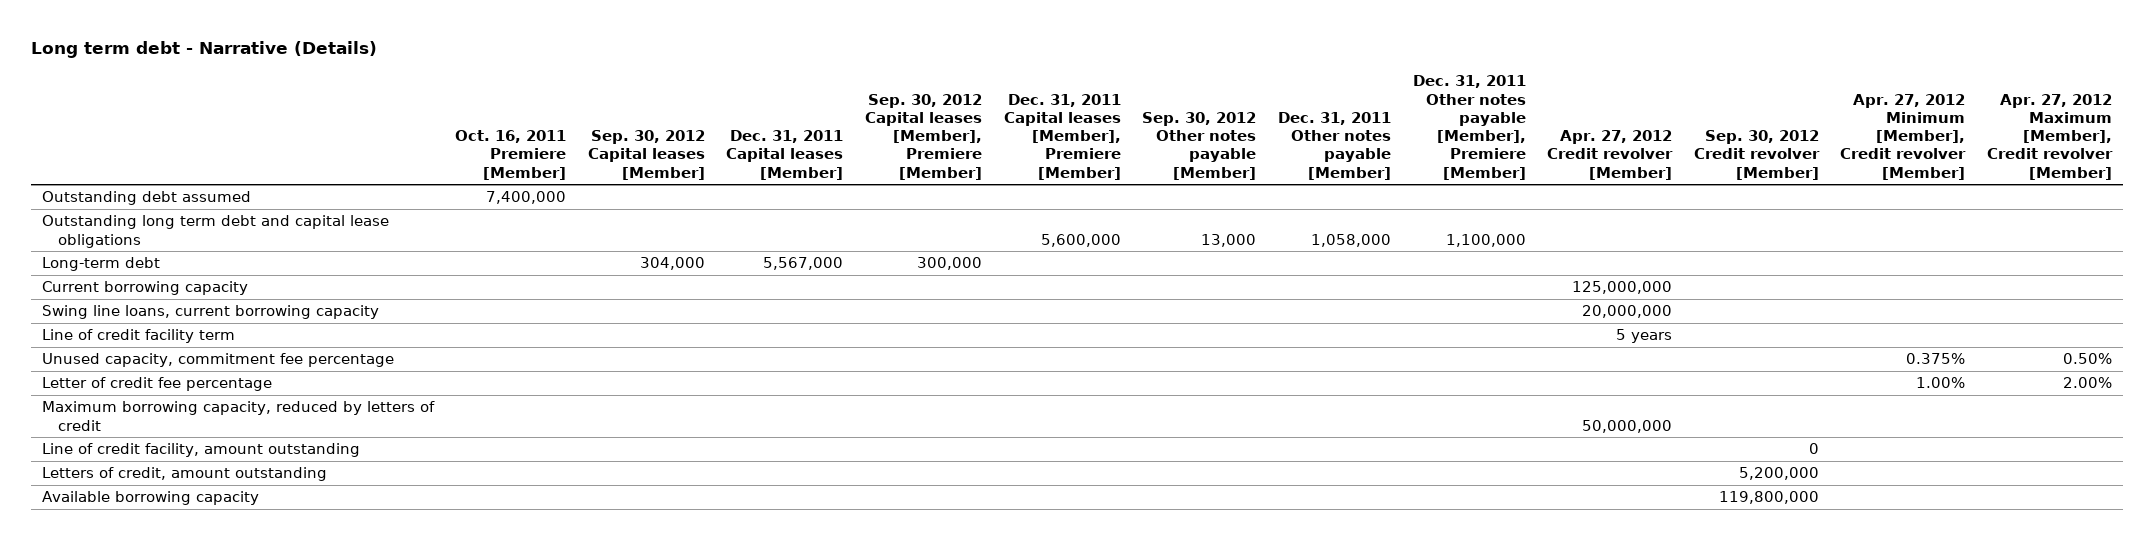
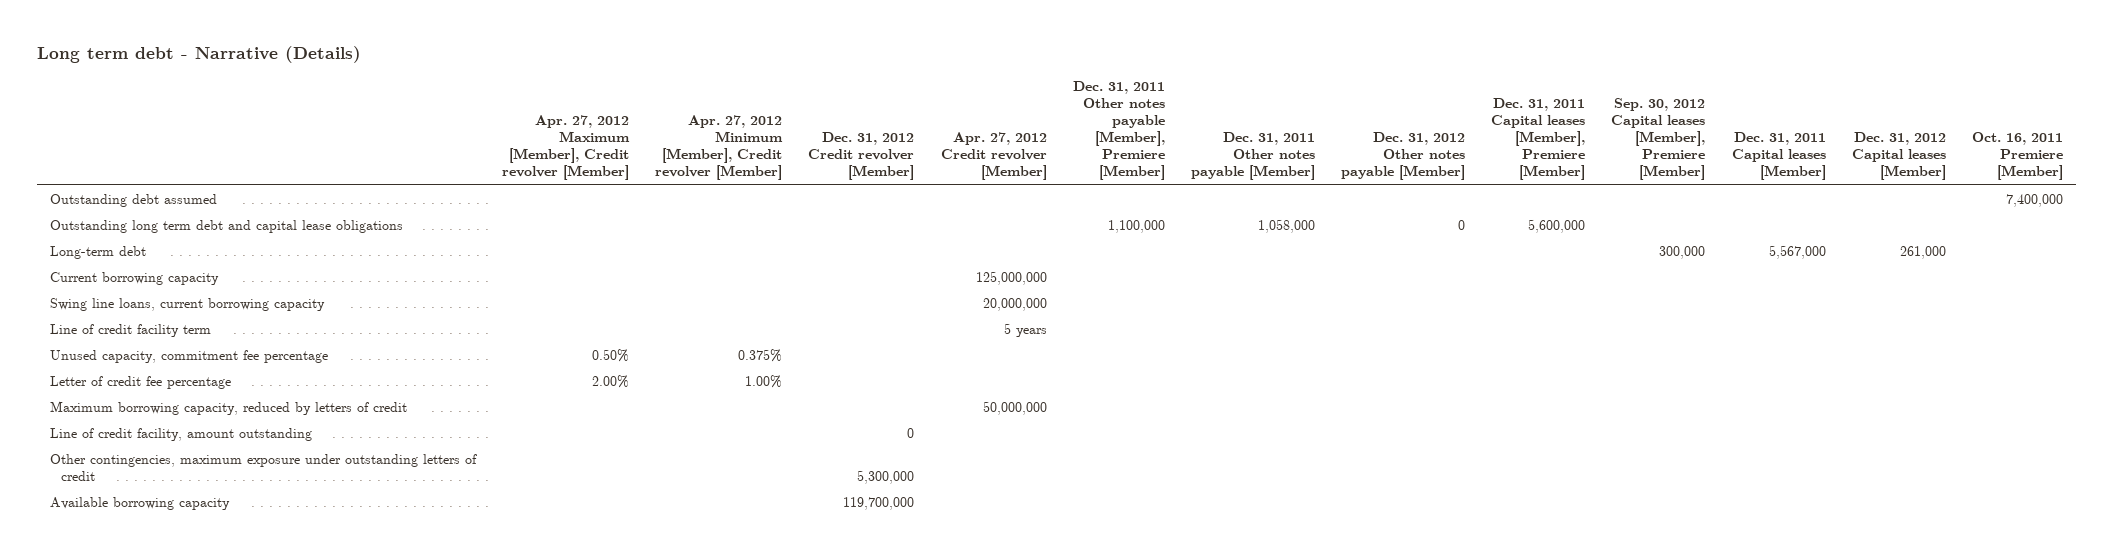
- | Oct. 16, 2011 Premiere [Member] | Sep. 30, 2012 Capital leases [Member] | Dec. 31, 2011 Capital leases [Member] | Sep. 30, 2012 Capital leases [Member], Premiere [Member] | Dec. 31, 2011 Capital leases [Member], Premiere [Member] | Sep. 30, 2012 Other notes payable [Member] | Dec. 31, 2011 Other notes payable [Member] | Dec. 31, 2011 Other notes payable [Member], Premiere [Member] | Apr. 27, 2012 Credit revolver [Member] | Sep. 30, 2012 Credit revolver [Member] | Apr. 27, 2012 Minimum [Member], Credit revolver [Member] | Apr. 27, 2012 Maximum [Member], Credit revolver [Member]
+ | Apr. 27, 2012 Maximum [Member], Credit revolver [Member] | Apr. 27, 2012 Minimum [Member], Credit revolver [Member] | Dec. 31, 2012 Credit revolver [Member] | Apr. 27, 2012 Credit revolver [Member] | Dec. 31, 2011 Other notes payable [Member], Premiere [Member] | Dec. 31, 2011 Other notes payable [Member] | Dec. 31, 2012 Other notes payable [Member] | Dec. 31, 2011 Capital leases [Member], Premiere [Member] | Sep. 30, 2012 Capital leases [Member], Premiere [Member] | Dec. 31, 2011 Capital leases [Member] | Dec. 31, 2012 Capital leases [Member] | Oct. 16, 2011 Premiere [Member]
- Letters of credit, amount outstanding | | | | | | | | | | 5,200,000 | |
+ Other contingencies, maximum exposure under outstanding letters of credit | | | 5,300,000 | | | | | | | | |

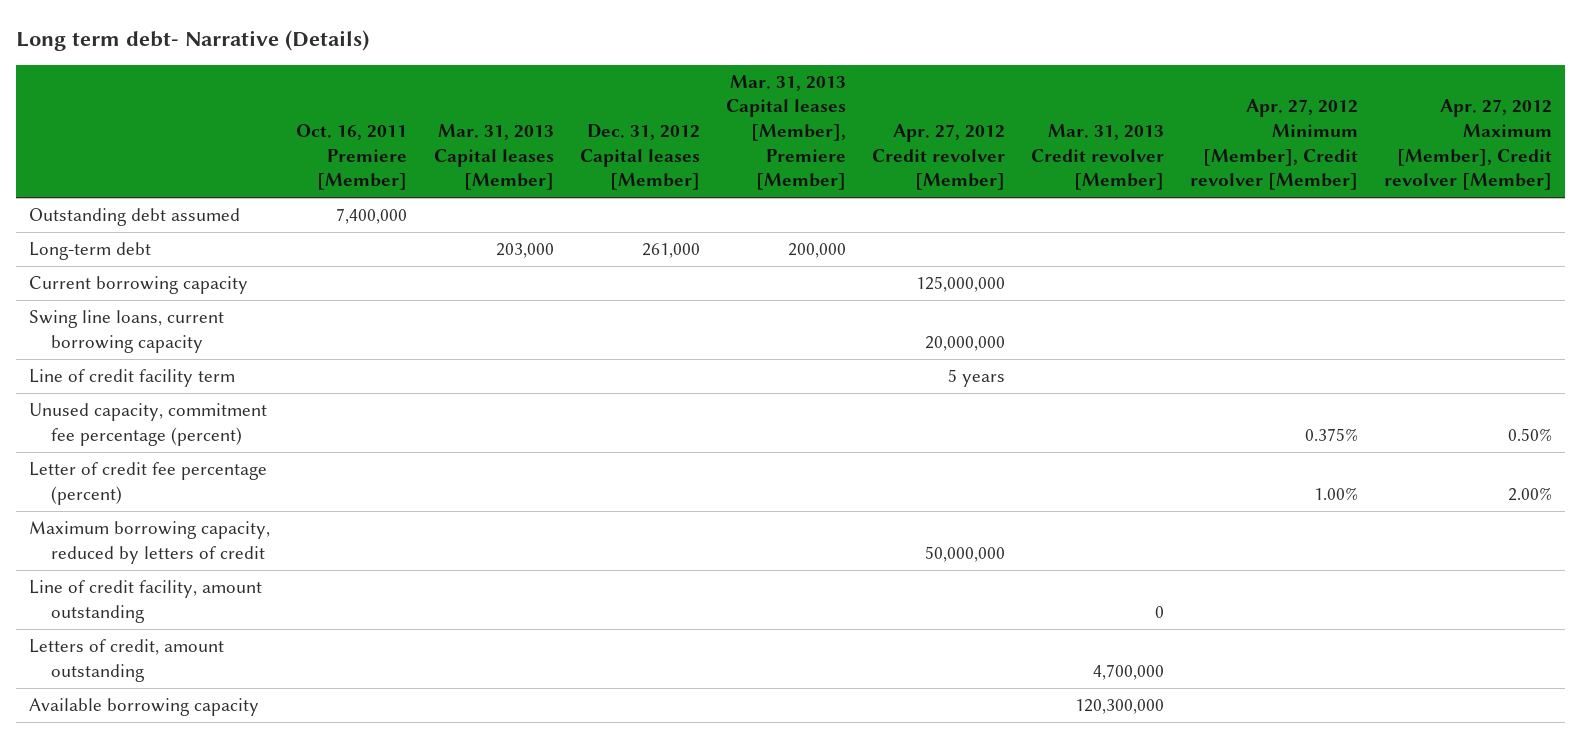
- Long term debt - Narrative (Details)
+ Long term debt- Narrative (Details)
- | Apr. 27, 2012 Maximum [Member], Credit revolver [Member] | Apr. 27, 2012 Minimum [Member], Credit revolver [Member] | Dec. 31, 2012 Credit revolver [Member] | Apr. 27, 2012 Credit revolver [Member] | Dec. 31, 2011 Other notes payable [Member], Premiere [Member] | Dec. 31, 2011 Other notes payable [Member] | Dec. 31, 2012 Other notes payable [Member] | Dec. 31, 2011 Capital leases [Member], Premiere [Member] | Sep. 30, 2012 Capital leases [Member], Premiere [Member] | Dec. 31, 2011 Capital leases [Member] | Dec. 31, 2012 Capital leases [Member] | Oct. 16, 2011 Premiere [Member]
+ | Oct. 16, 2011 Premiere [Member] | Mar. 31, 2013 Capital leases [Member] | Dec. 31, 2012 Capital leases [Member] | Mar. 31, 2013 Capital leases [Member], Premiere [Member] | Apr. 27, 2012 Credit revolver [Member] | Mar. 31, 2013 Credit revolver [Member] | Apr. 27, 2012 Minimum [Member], Credit revolver [Member] | Apr. 27, 2012 Maximum [Member], Credit revolver [Member]
- Outstanding long term debt and capital lease obligations | | | | | 1,100,000 | 1,058,000 | 0 | 5,600,000 | | | |
- Unused capacity, commitment fee percentage | 0.50% | 0.375% | | | | | | | | | |
- Letter of credit fee percentage | 2.00% | 1.00% | | | | | | | | | |
+ Unused capacity, commitment fee percentage (percent) | | | | | | | 0.375% | 0.50%
+ Letter of credit fee percentage (percent) | | | | | | | 1.00% | 2.00%
- Other contingencies, maximum exposure under outstanding letters of credit | | | 5,300,000 | | | | | | | | |
+ Letters of credit, amount outstanding | | | | | | 4,700,000 | |

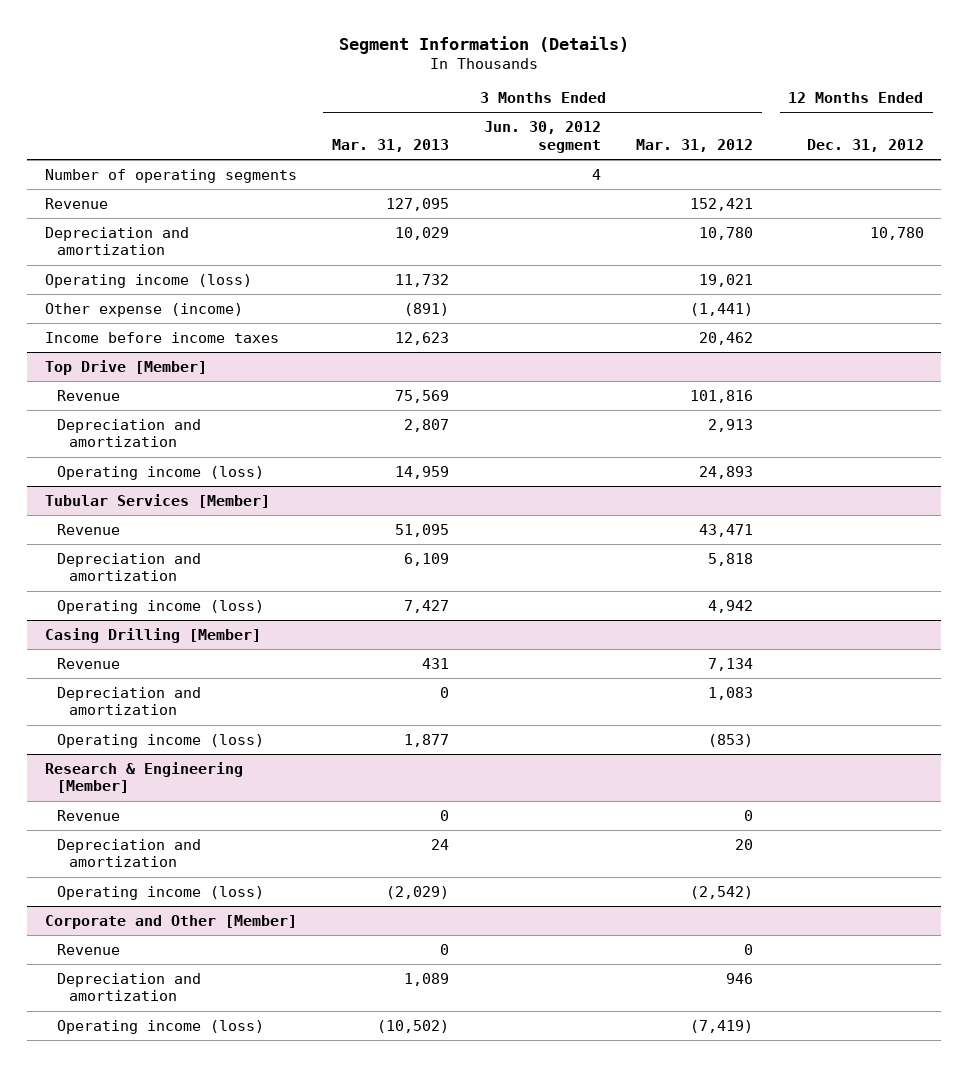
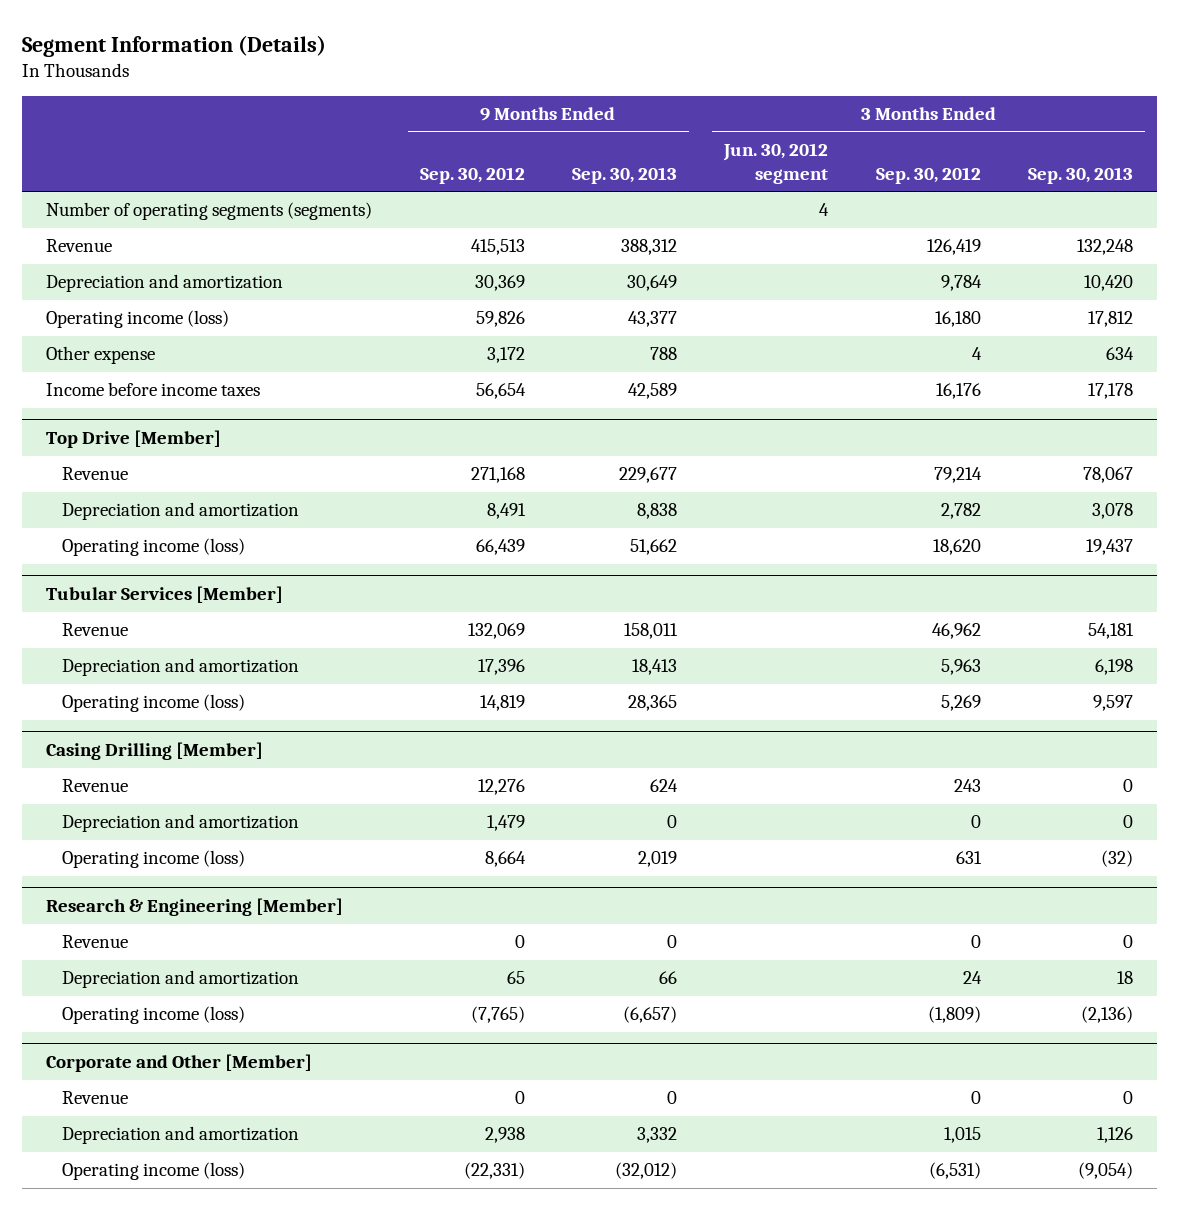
- | 3 Months Ended Mar. 31, 2013 | 3 Months Ended Jun. 30, 2012 segment | 3 Months Ended Mar. 31, 2012 | 12 Months Ended Dec. 31, 2012
+ | 9 Months Ended Sep. 30, 2012 | 9 Months Ended Sep. 30, 2013 | 3 Months Ended Jun. 30, 2012 segment | 3 Months Ended Sep. 30, 2012 | 3 Months Ended Sep. 30, 2013
- Number of operating segments | | 4 | |
+ Number of operating segments (segments) | | | 4 | |
- Other expense (income) | (891) | | (1,441) |
+ Other expense | 3,172 | 788 | | 4 | 634

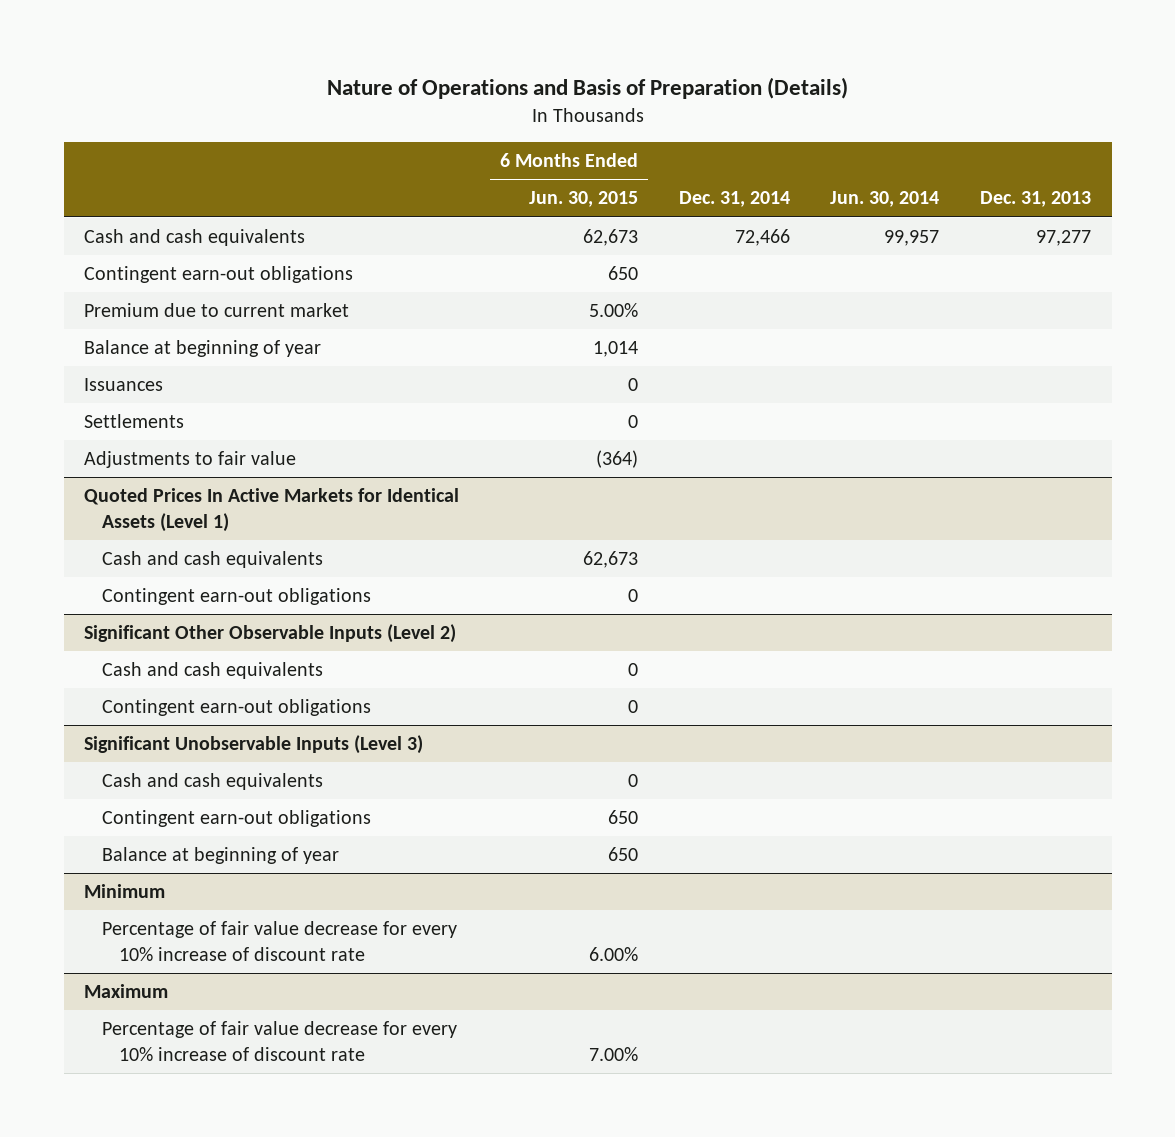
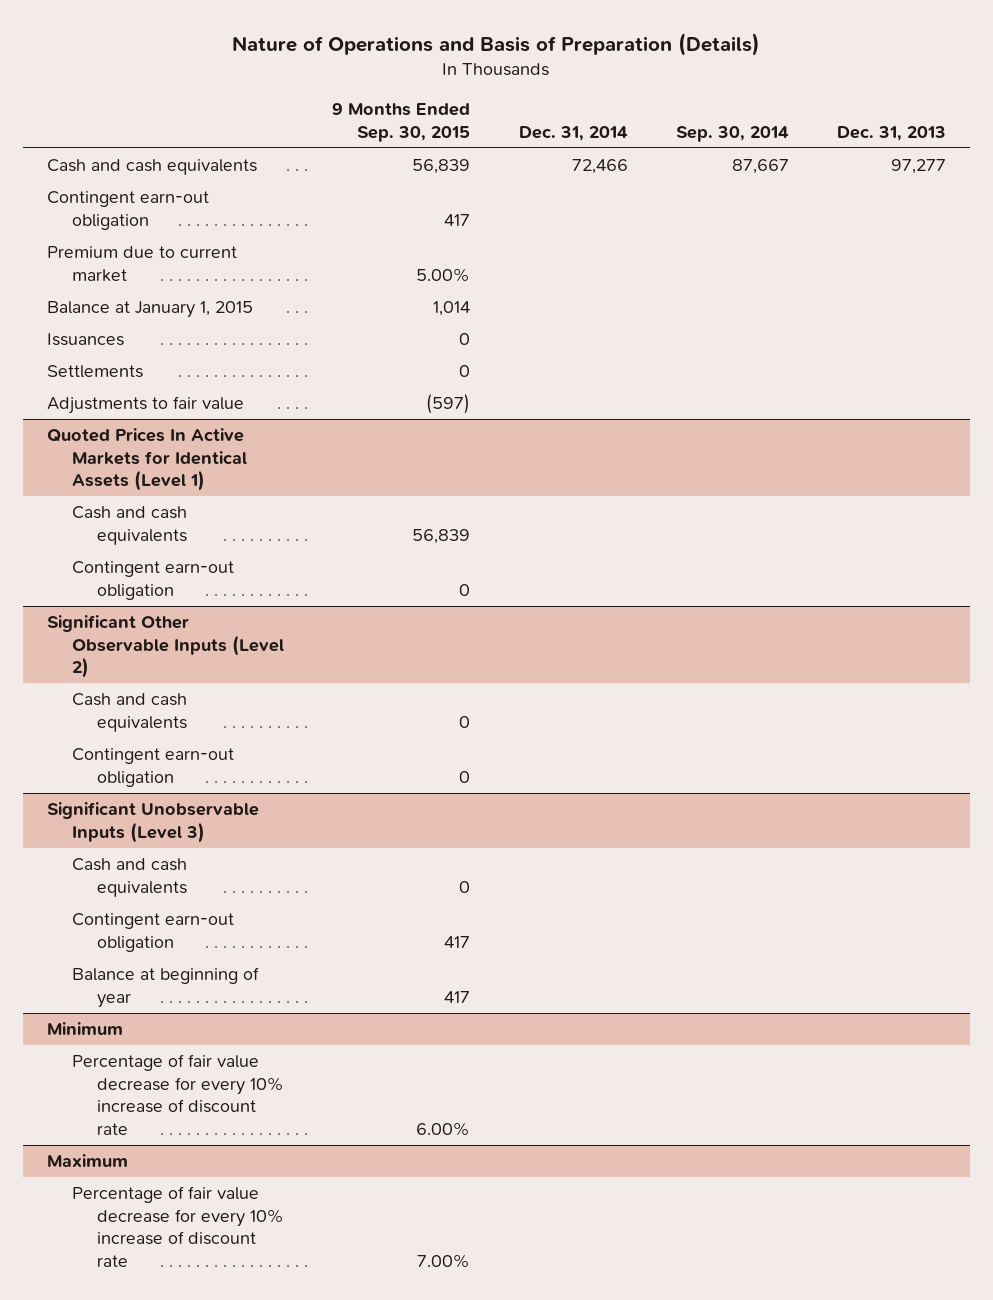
- | 6 Months Ended Jun. 30, 2015 | Dec. 31, 2014 | Jun. 30, 2014 | Dec. 31, 2013
+ | 9 Months Ended Sep. 30, 2015 | Dec. 31, 2014 | Sep. 30, 2014 | Dec. 31, 2013
- Contingent earn-out obligations | 650 | | |
+ Contingent earn-out obligation | 417 | | |
- Balance at beginning of year | 1,014 | | |
+ Balance at January 1, 2015 | 1,014 | | |
@ Quoted Prices In Active Markets for Identical Assets (Level 1)
- Contingent earn-out obligations | 0 | | |
+ Contingent earn-out obligation | 0 | | |
@ Significant Other Observable Inputs (Level 2)
- Contingent earn-out obligations | 0 | | |
+ Contingent earn-out obligation | 0 | | |
@ Significant Unobservable Inputs (Level 3)
- Contingent earn-out obligations | 650 | | |
+ Contingent earn-out obligation | 417 | | |

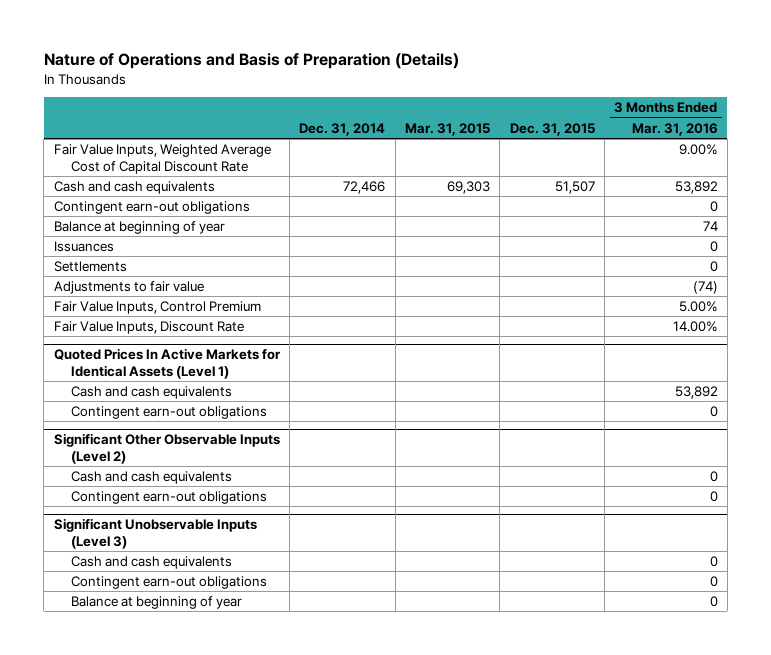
- | 9 Months Ended Sep. 30, 2015 | Dec. 31, 2014 | Sep. 30, 2014 | Dec. 31, 2013
+ | Dec. 31, 2014 | Mar. 31, 2015 | Dec. 31, 2015 | 3 Months Ended Mar. 31, 2016
+ Fair Value Inputs, Weighted Average Cost of Capital Discount Rate | | | | 9.00%
- Contingent earn-out obligation | 417 | | |
- Premium due to current market | 5.00% | | |
- Balance at January 1, 2015 | 1,014 | | |
+ Contingent earn-out obligations | | | | 0
+ Balance at beginning of year | | | | 74
+ Fair Value Inputs, Control Premium | | | | 5.00%
+ Fair Value Inputs, Discount Rate | | | | 14.00%
@ Quoted Prices In Active Markets for Identical Assets (Level 1)
- Contingent earn-out obligation | 0 | | |
+ Contingent earn-out obligations | | | | 0
@ Significant Other Observable Inputs (Level 2)
- Contingent earn-out obligation | 0 | | |
+ Contingent earn-out obligations | | | | 0
@ Significant Unobservable Inputs (Level 3)
- Contingent earn-out obligation | 417 | | |
+ Contingent earn-out obligations | | | | 0
- Minimum
- Percentage of fair value decrease for every 10% increase of discount rate | 6.00% | | |
- Maximum
- Percentage of fair value decrease for every 10% increase of discount rate | 7.00% | | |

